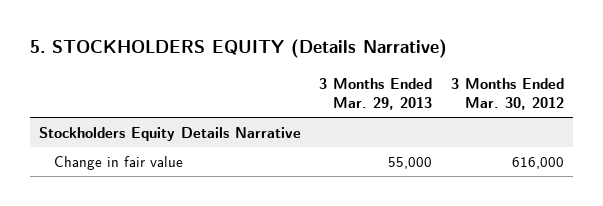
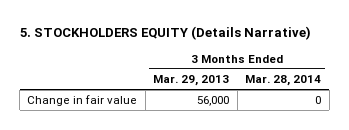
- | 3 Months Ended Mar. 29, 2013 | 3 Months Ended Mar. 30, 2012
+ | 3 Months Ended Mar. 29, 2013 | 3 Months Ended Mar. 28, 2014
- Stockholders Equity Details Narrative
- Change in fair value | 55,000 | 616,000
+ Change in fair value | 56,000 | 0

